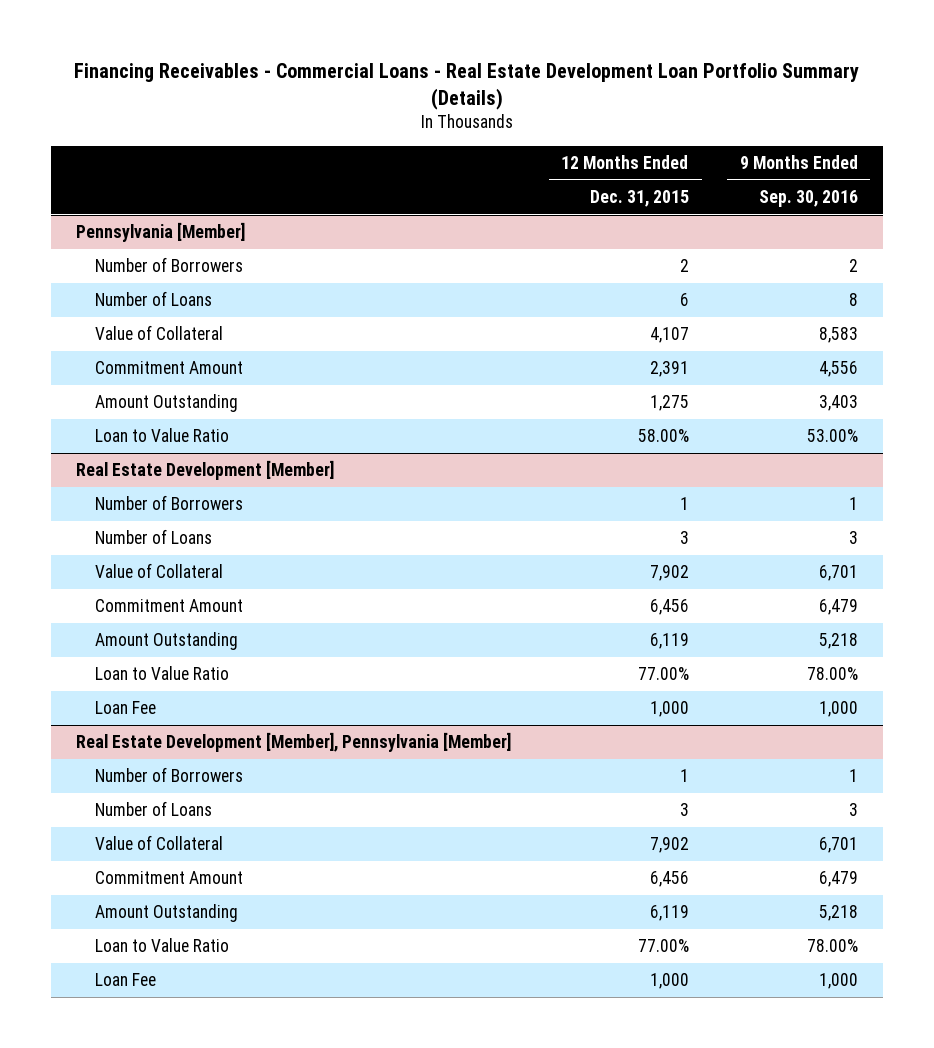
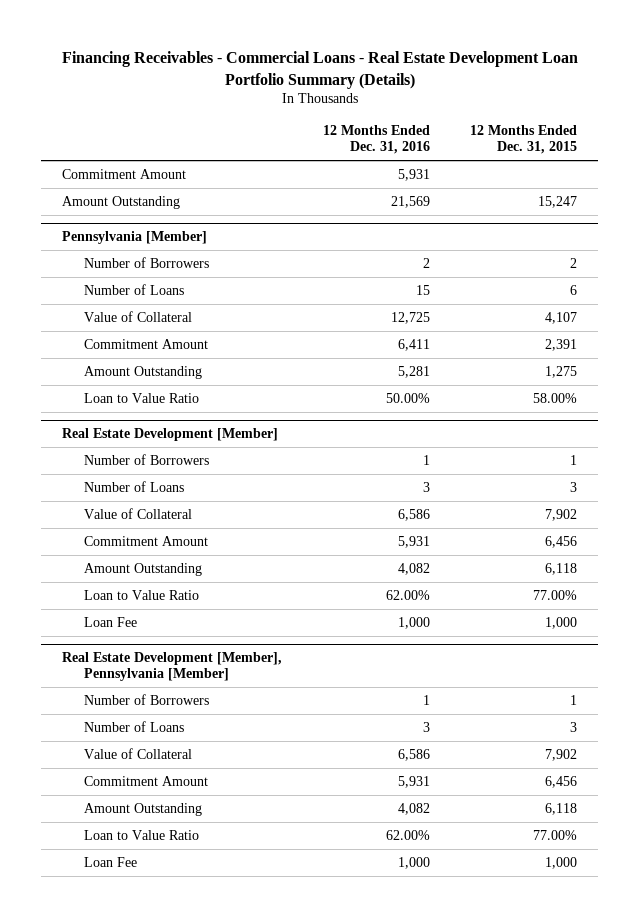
- | 12 Months Ended Dec. 31, 2015 | 9 Months Ended Sep. 30, 2016
+ | 12 Months Ended Dec. 31, 2016 | 12 Months Ended Dec. 31, 2015
+ Commitment Amount | 5,931 |
+ Amount Outstanding | 21,569 | 15,247
@ Real Estate Development [Member]
- Amount Outstanding | 6,119 | 5,218
+ Amount Outstanding | 4,082 | 6,118
@ Real Estate Development [Member], Pennsylvania [Member]
- Amount Outstanding | 6,119 | 5,218
+ Amount Outstanding | 4,082 | 6,118

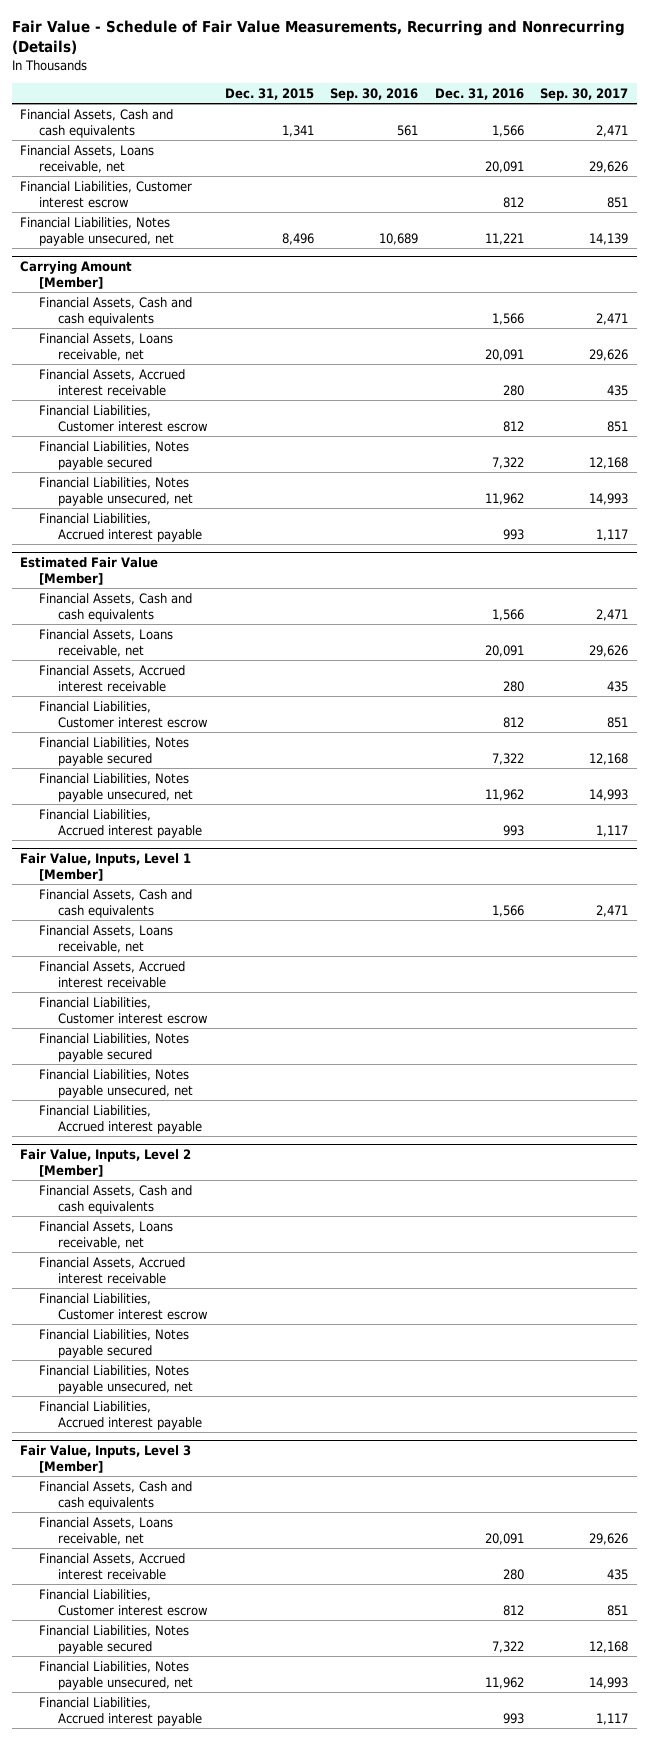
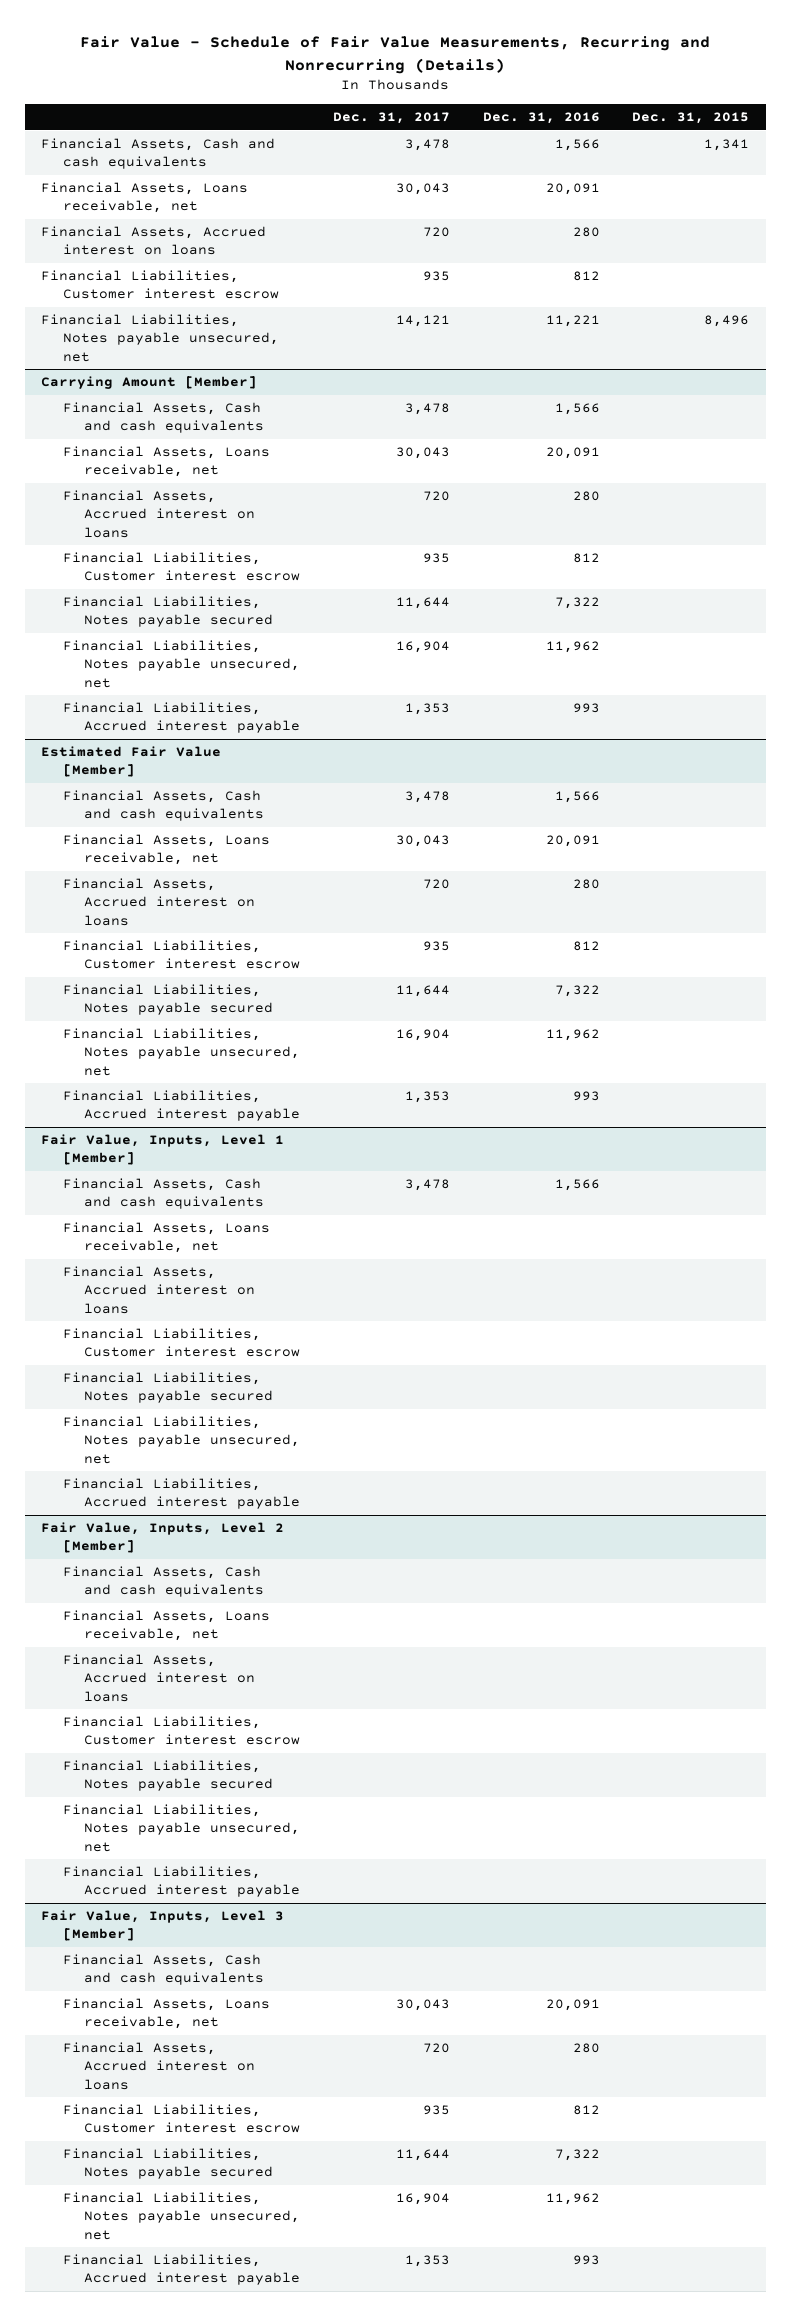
- | Dec. 31, 2015 | Sep. 30, 2016 | Dec. 31, 2016 | Sep. 30, 2017
+ | Dec. 31, 2017 | Dec. 31, 2016 | Dec. 31, 2015
+ Financial Assets, Accrued interest on loans | 720 | 280 |
@ Carrying Amount [Member]
- Financial Assets, Accrued interest receivable | | | 280 | 435
+ Financial Assets, Accrued interest on loans | 720 | 280 |
@ Estimated Fair Value [Member]
- Financial Assets, Accrued interest receivable | | | 280 | 435
+ Financial Assets, Accrued interest on loans | 720 | 280 |
@ Fair Value, Inputs, Level 1 [Member]
- Financial Assets, Accrued interest receivable
+ Financial Assets, Accrued interest on loans
@ Fair Value, Inputs, Level 2 [Member]
- Financial Assets, Accrued interest receivable
+ Financial Assets, Accrued interest on loans
@ Fair Value, Inputs, Level 3 [Member]
- Financial Assets, Accrued interest receivable | | | 280 | 435
+ Financial Assets, Accrued interest on loans | 720 | 280 |

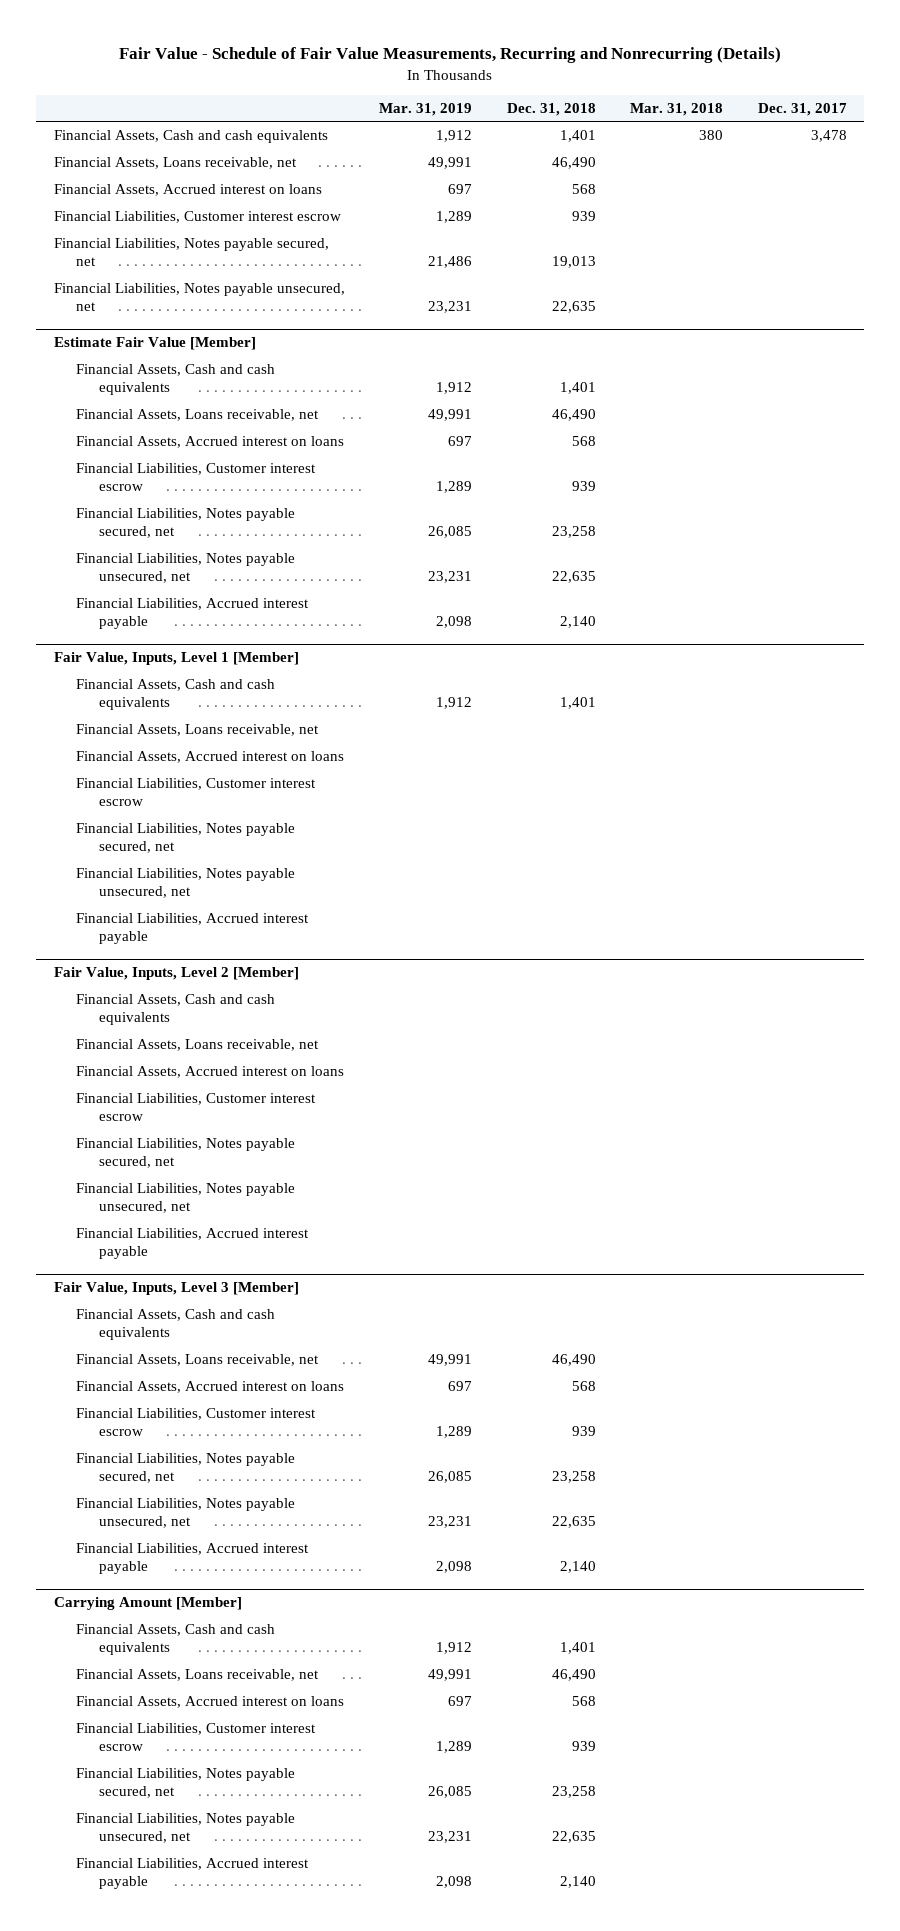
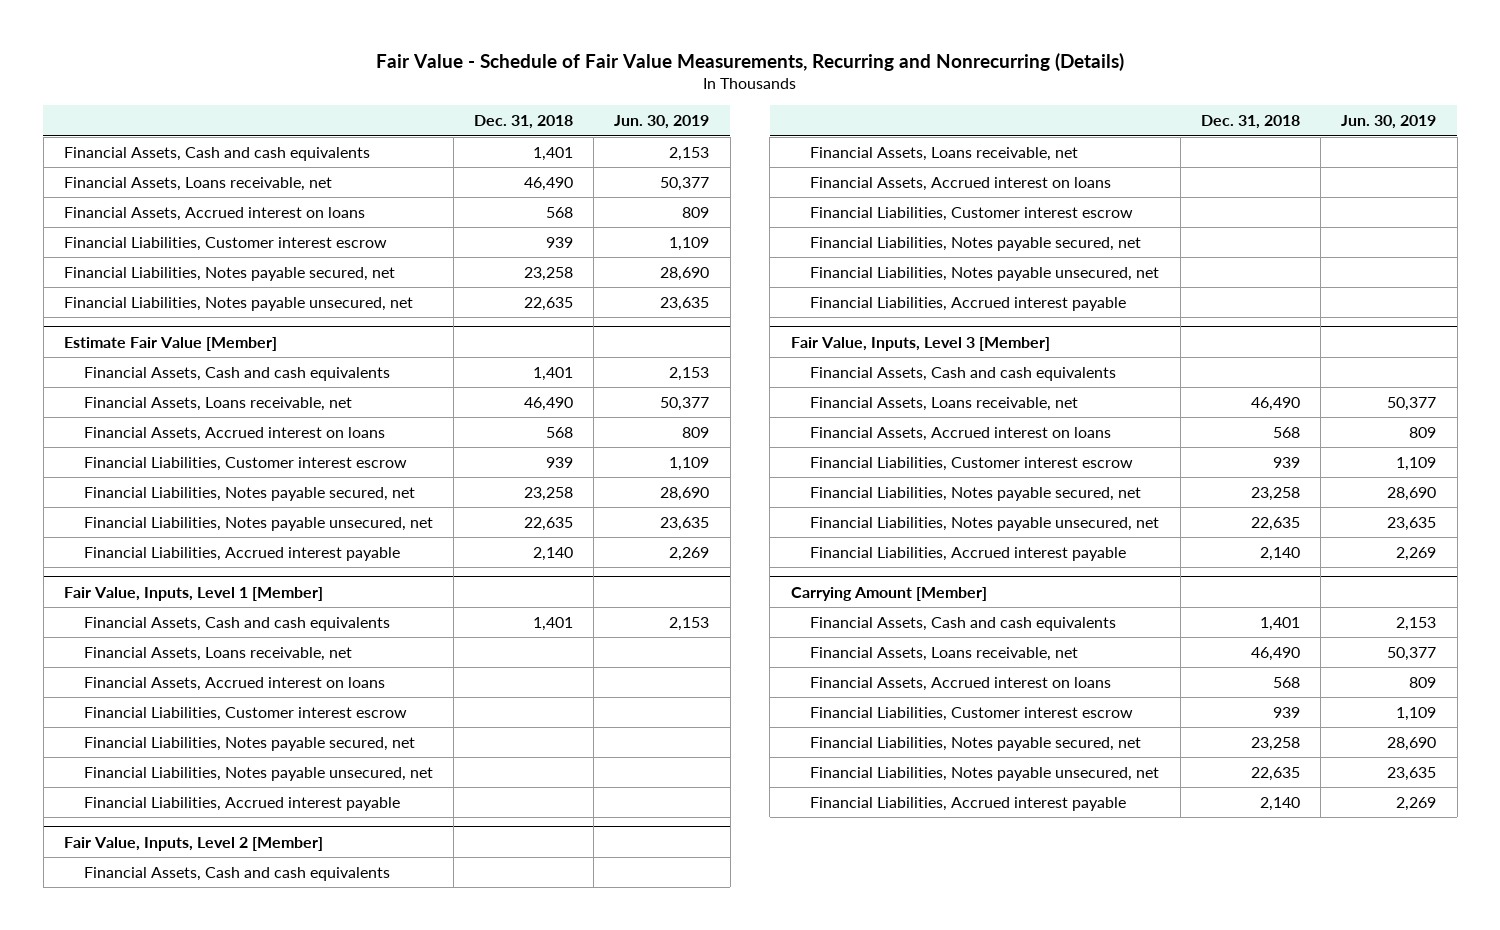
- | Mar. 31, 2019 | Dec. 31, 2018 | Mar. 31, 2018 | Dec. 31, 2017
+ | Dec. 31, 2018 | Jun. 30, 2019
- Financial Liabilities, Notes payable secured, net | 21,486 | 19,013 | |
+ Financial Liabilities, Notes payable secured, net | 23,258 | 28,690

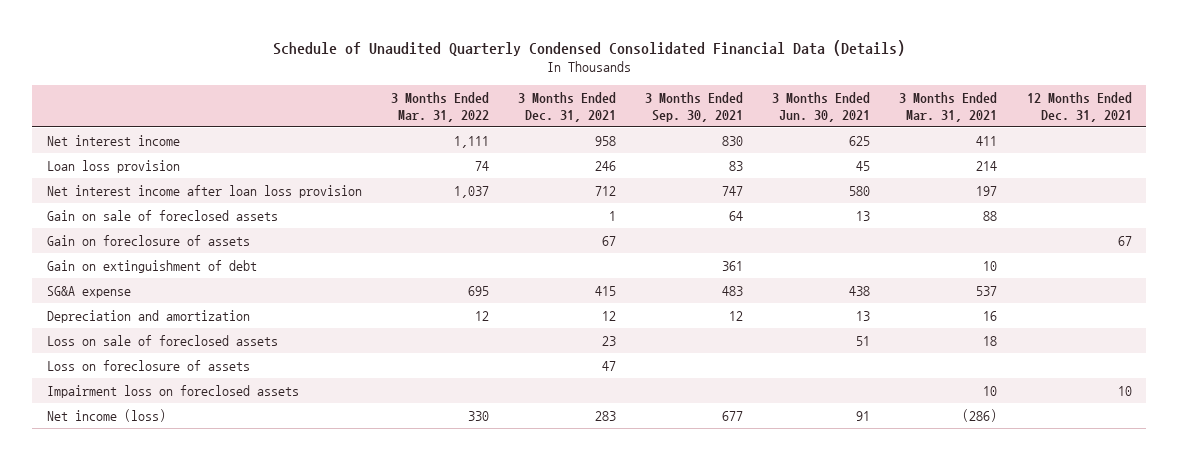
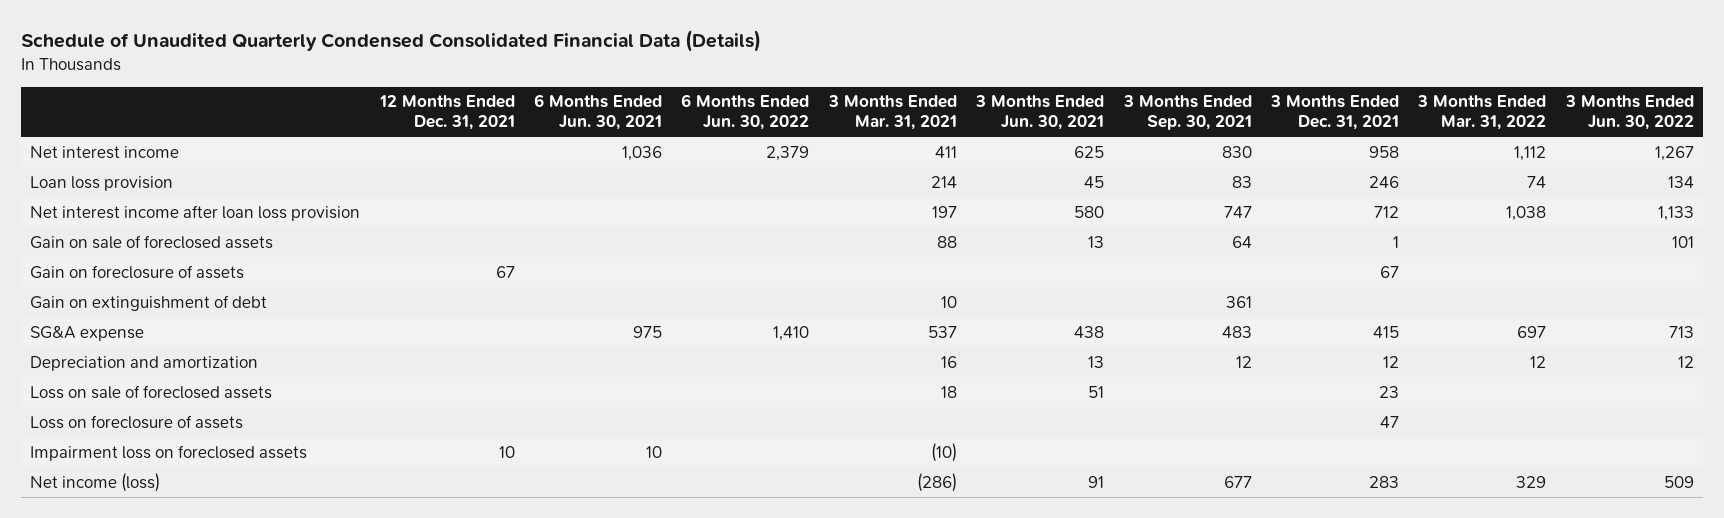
- | 3 Months Ended Mar. 31, 2022 | 3 Months Ended Dec. 31, 2021 | 3 Months Ended Sep. 30, 2021 | 3 Months Ended Jun. 30, 2021 | 3 Months Ended Mar. 31, 2021 | 12 Months Ended Dec. 31, 2021
+ | 12 Months Ended Dec. 31, 2021 | 6 Months Ended Jun. 30, 2021 | 6 Months Ended Jun. 30, 2022 | 3 Months Ended Mar. 31, 2021 | 3 Months Ended Jun. 30, 2021 | 3 Months Ended Sep. 30, 2021 | 3 Months Ended Dec. 31, 2021 | 3 Months Ended Mar. 31, 2022 | 3 Months Ended Jun. 30, 2022
- Net interest income | 1,111 | 958 | 830 | 625 | 411 |
+ Net interest income | | 1,036 | 2,379 | 411 | 625 | 830 | 958 | 1,112 | 1,267
- Net interest income after loan loss provision | 1,037 | 712 | 747 | 580 | 197 |
+ Net interest income after loan loss provision | | | | 197 | 580 | 747 | 712 | 1,038 | 1,133
- SG&A expense | 695 | 415 | 483 | 438 | 537 |
+ SG&A expense | | 975 | 1,410 | 537 | 438 | 483 | 415 | 697 | 713
- Impairment loss on foreclosed assets | | | | | 10 | 10
- Net income (loss) | 330 | 283 | 677 | 91 | (286) |
+ Impairment loss on foreclosed assets | 10 | 10 | | (10) | | | | |
+ Net income (loss) | | | | (286) | 91 | 677 | 283 | 329 | 509

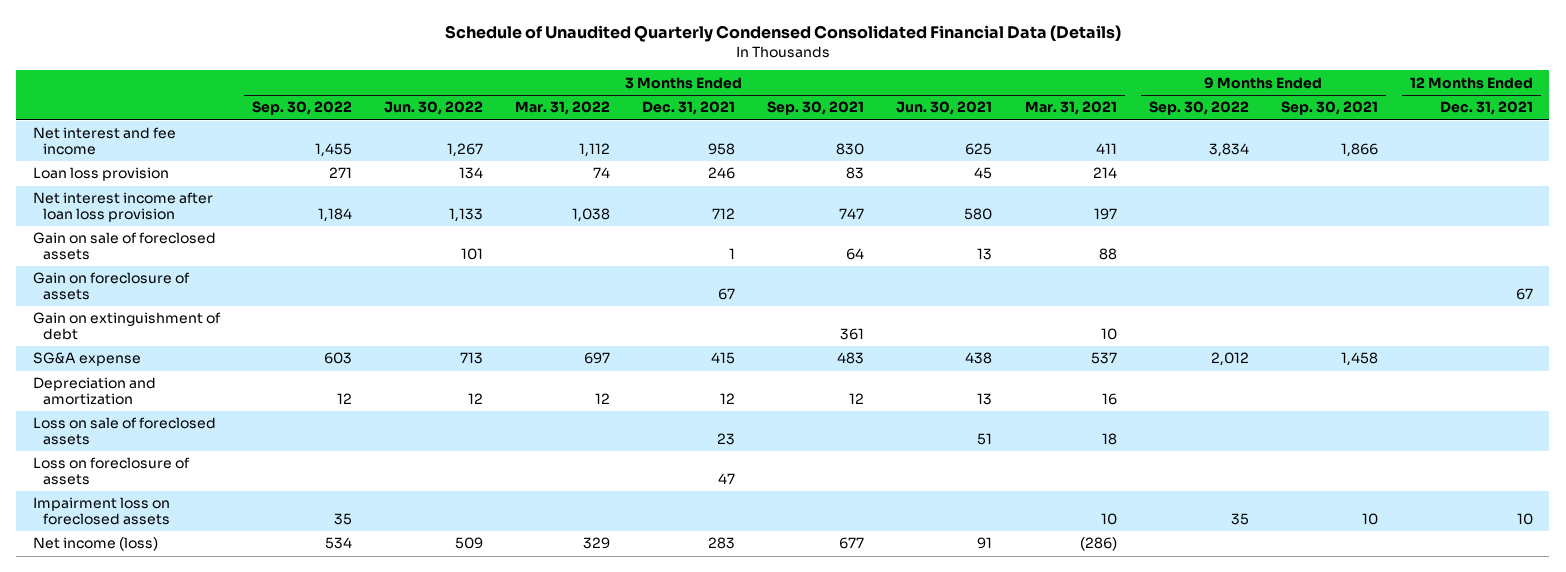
- | 12 Months Ended Dec. 31, 2021 | 6 Months Ended Jun. 30, 2021 | 6 Months Ended Jun. 30, 2022 | 3 Months Ended Mar. 31, 2021 | 3 Months Ended Jun. 30, 2021 | 3 Months Ended Sep. 30, 2021 | 3 Months Ended Dec. 31, 2021 | 3 Months Ended Mar. 31, 2022 | 3 Months Ended Jun. 30, 2022
+ | 3 Months Ended Sep. 30, 2022 | 3 Months Ended Jun. 30, 2022 | 3 Months Ended Mar. 31, 2022 | 3 Months Ended Dec. 31, 2021 | 3 Months Ended Sep. 30, 2021 | 3 Months Ended Jun. 30, 2021 | 3 Months Ended Mar. 31, 2021 | 9 Months Ended Sep. 30, 2022 | 9 Months Ended Sep. 30, 2021 | 12 Months Ended Dec. 31, 2021
- Net interest income | | 1,036 | 2,379 | 411 | 625 | 830 | 958 | 1,112 | 1,267
+ Net interest and fee income | 1,455 | 1,267 | 1,112 | 958 | 830 | 625 | 411 | 3,834 | 1,866 |
- Impairment loss on foreclosed assets | 10 | 10 | | (10) | | | | |
+ Impairment loss on foreclosed assets | 35 | | | | | | 10 | 35 | 10 | 10

